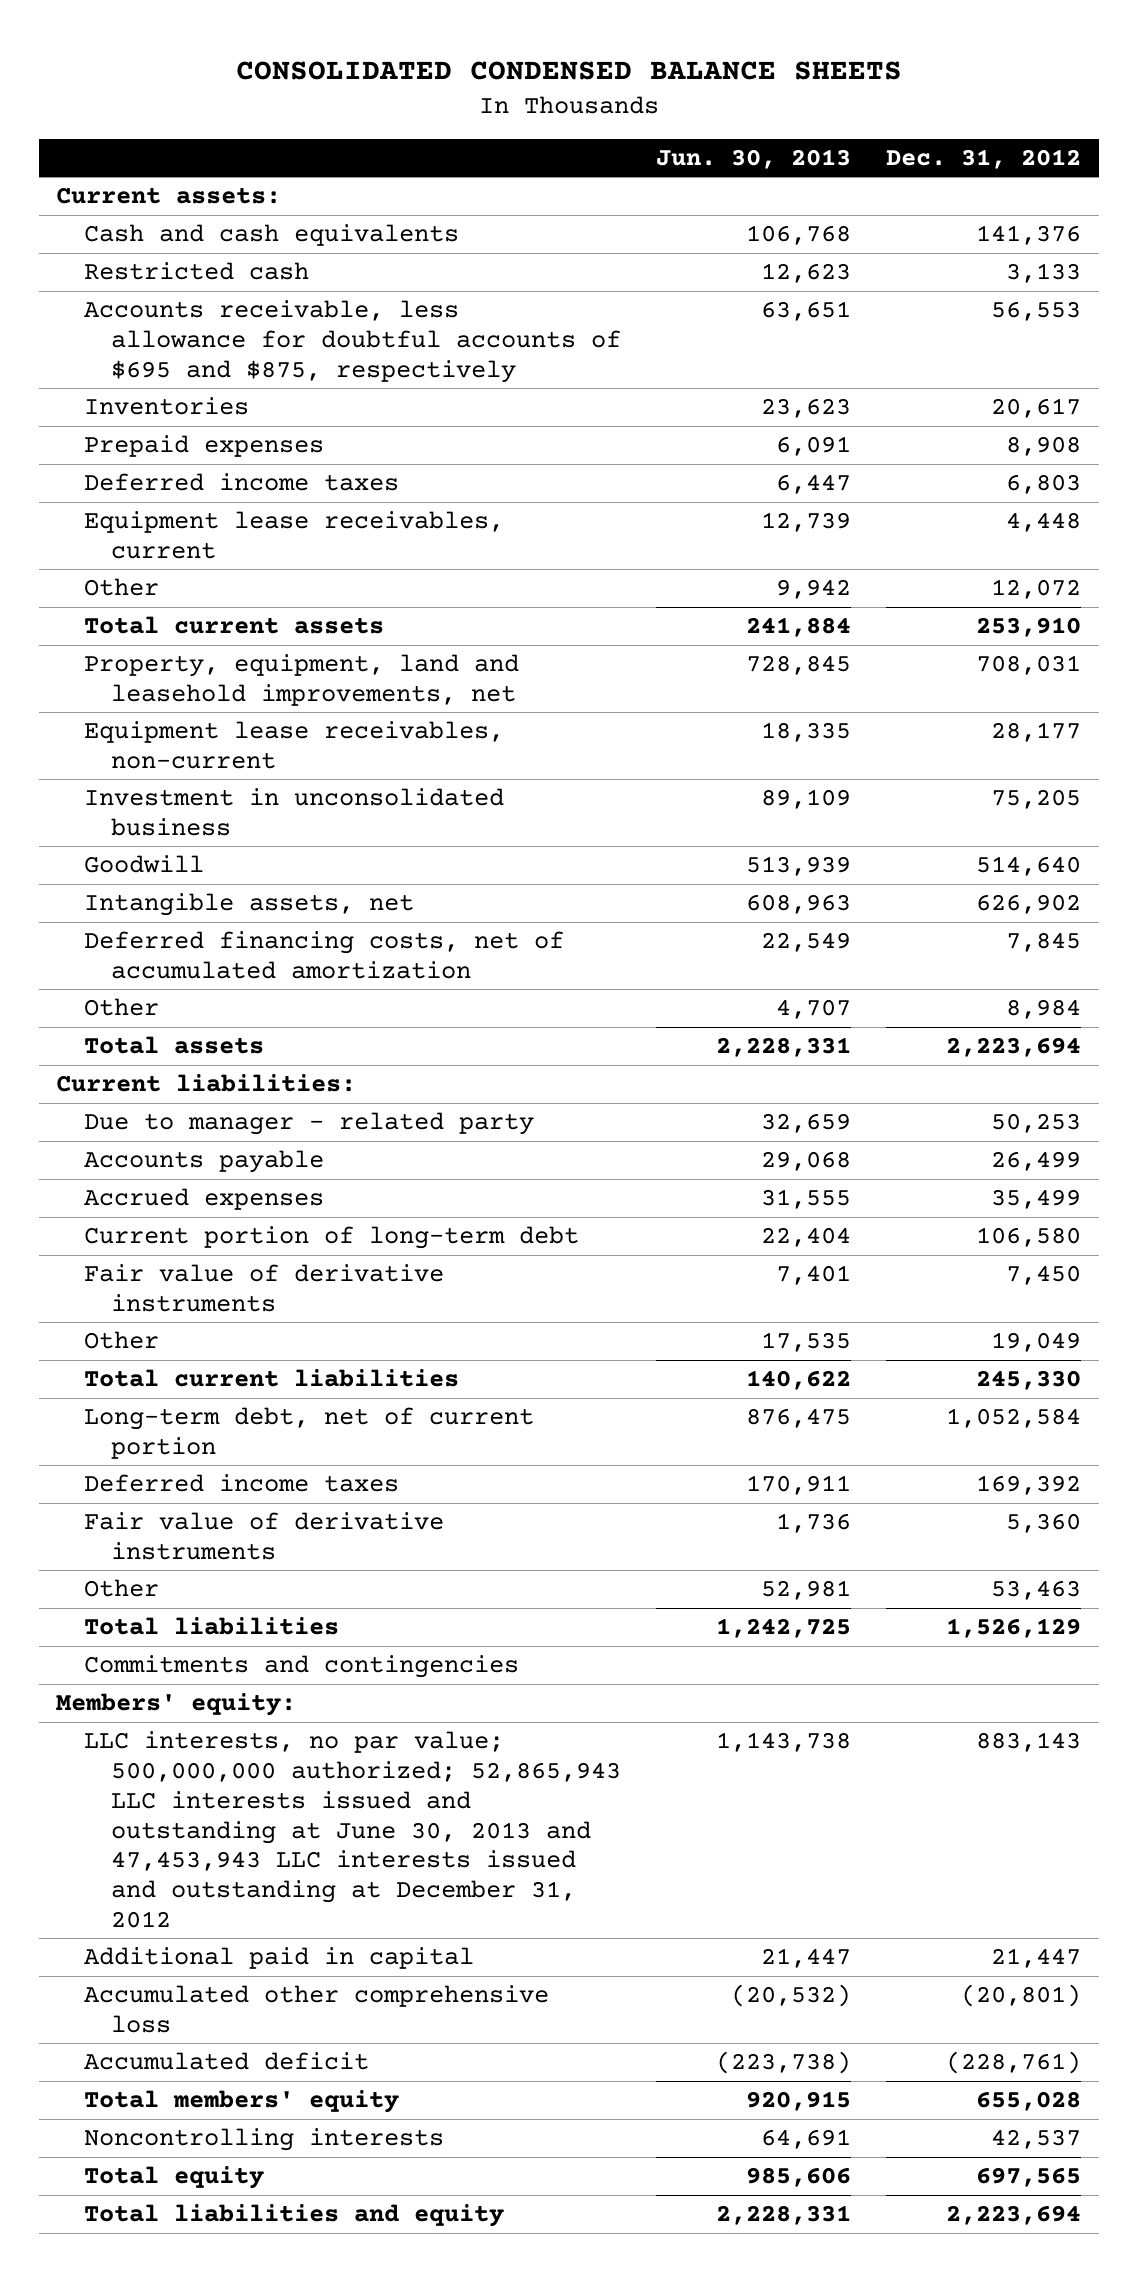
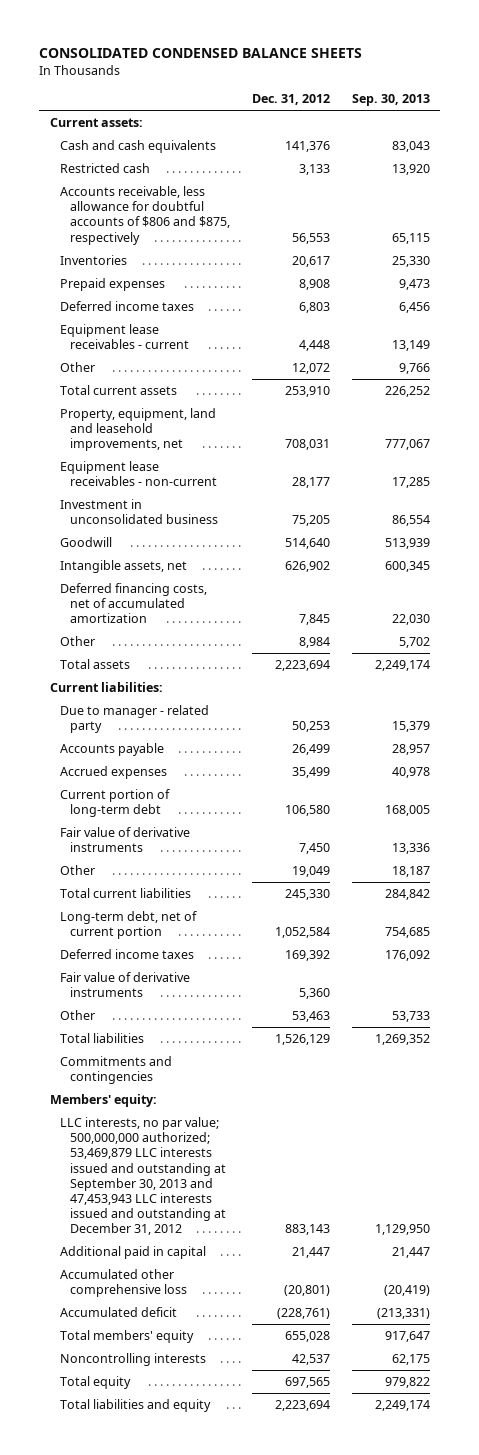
- | Jun. 30, 2013 | Dec. 31, 2012
+ | Dec. 31, 2012 | Sep. 30, 2013
- Accounts receivable, less allowance for doubtful accounts of $695 and $875, respectively | 63,651 | 56,553
+ Accounts receivable, less allowance for doubtful accounts of $806 and $875, respectively | 56,553 | 65,115
- Equipment lease receivables, current | 12,739 | 4,448
+ Equipment lease receivables - current | 4,448 | 13,149
- Equipment lease receivables, non-current | 18,335 | 28,177
+ Equipment lease receivables - non-current | 28,177 | 17,285
- LLC interests, no par value; 500,000,000 authorized; 52,865,943 LLC interests issued and outstanding at June 30, 2013 and 47,453,943 LLC interests issued and outstanding at December 31, 2012 | 1,143,738 | 883,143
+ LLC interests, no par value; 500,000,000 authorized; 53,469,879 LLC interests issued and outstanding at September 30, 2013 and 47,453,943 LLC interests issued and outstanding at December 31, 2012 | 883,143 | 1,129,950

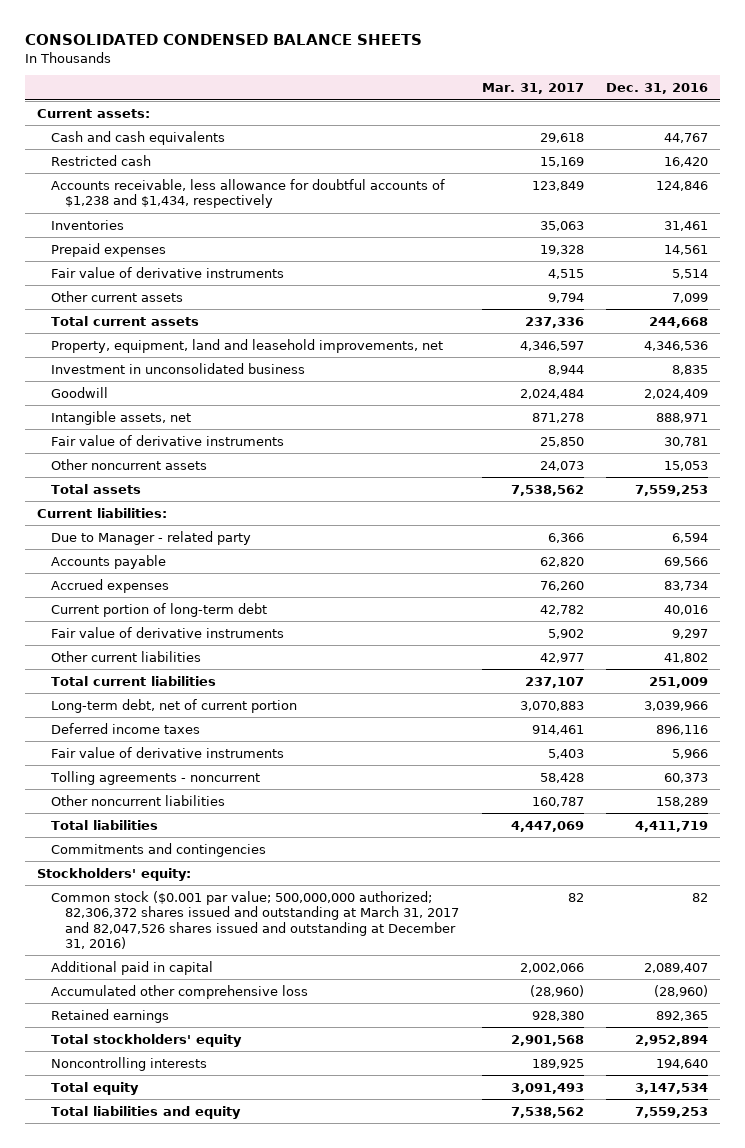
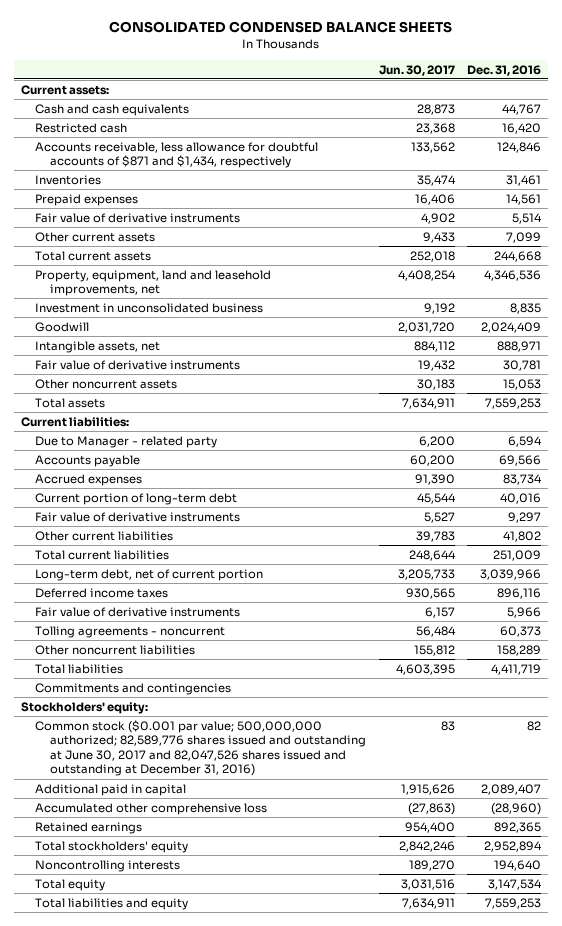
- | Mar. 31, 2017 | Dec. 31, 2016
+ | Jun. 30, 2017 | Dec. 31, 2016
- Accounts receivable, less allowance for doubtful accounts of $1,238 and $1,434, respectively | 123,849 | 124,846
+ Accounts receivable, less allowance for doubtful accounts of $871 and $1,434, respectively | 133,562 | 124,846
- Common stock ($0.001 par value; 500,000,000 authorized; 82,306,372 shares issued and outstanding at March 31, 2017 and 82,047,526 shares issued and outstanding at December 31, 2016) | 82 | 82
+ Common stock ($0.001 par value; 500,000,000 authorized; 82,589,776 shares issued and outstanding at June 30, 2017 and 82,047,526 shares issued and outstanding at December 31, 2016) | 83 | 82

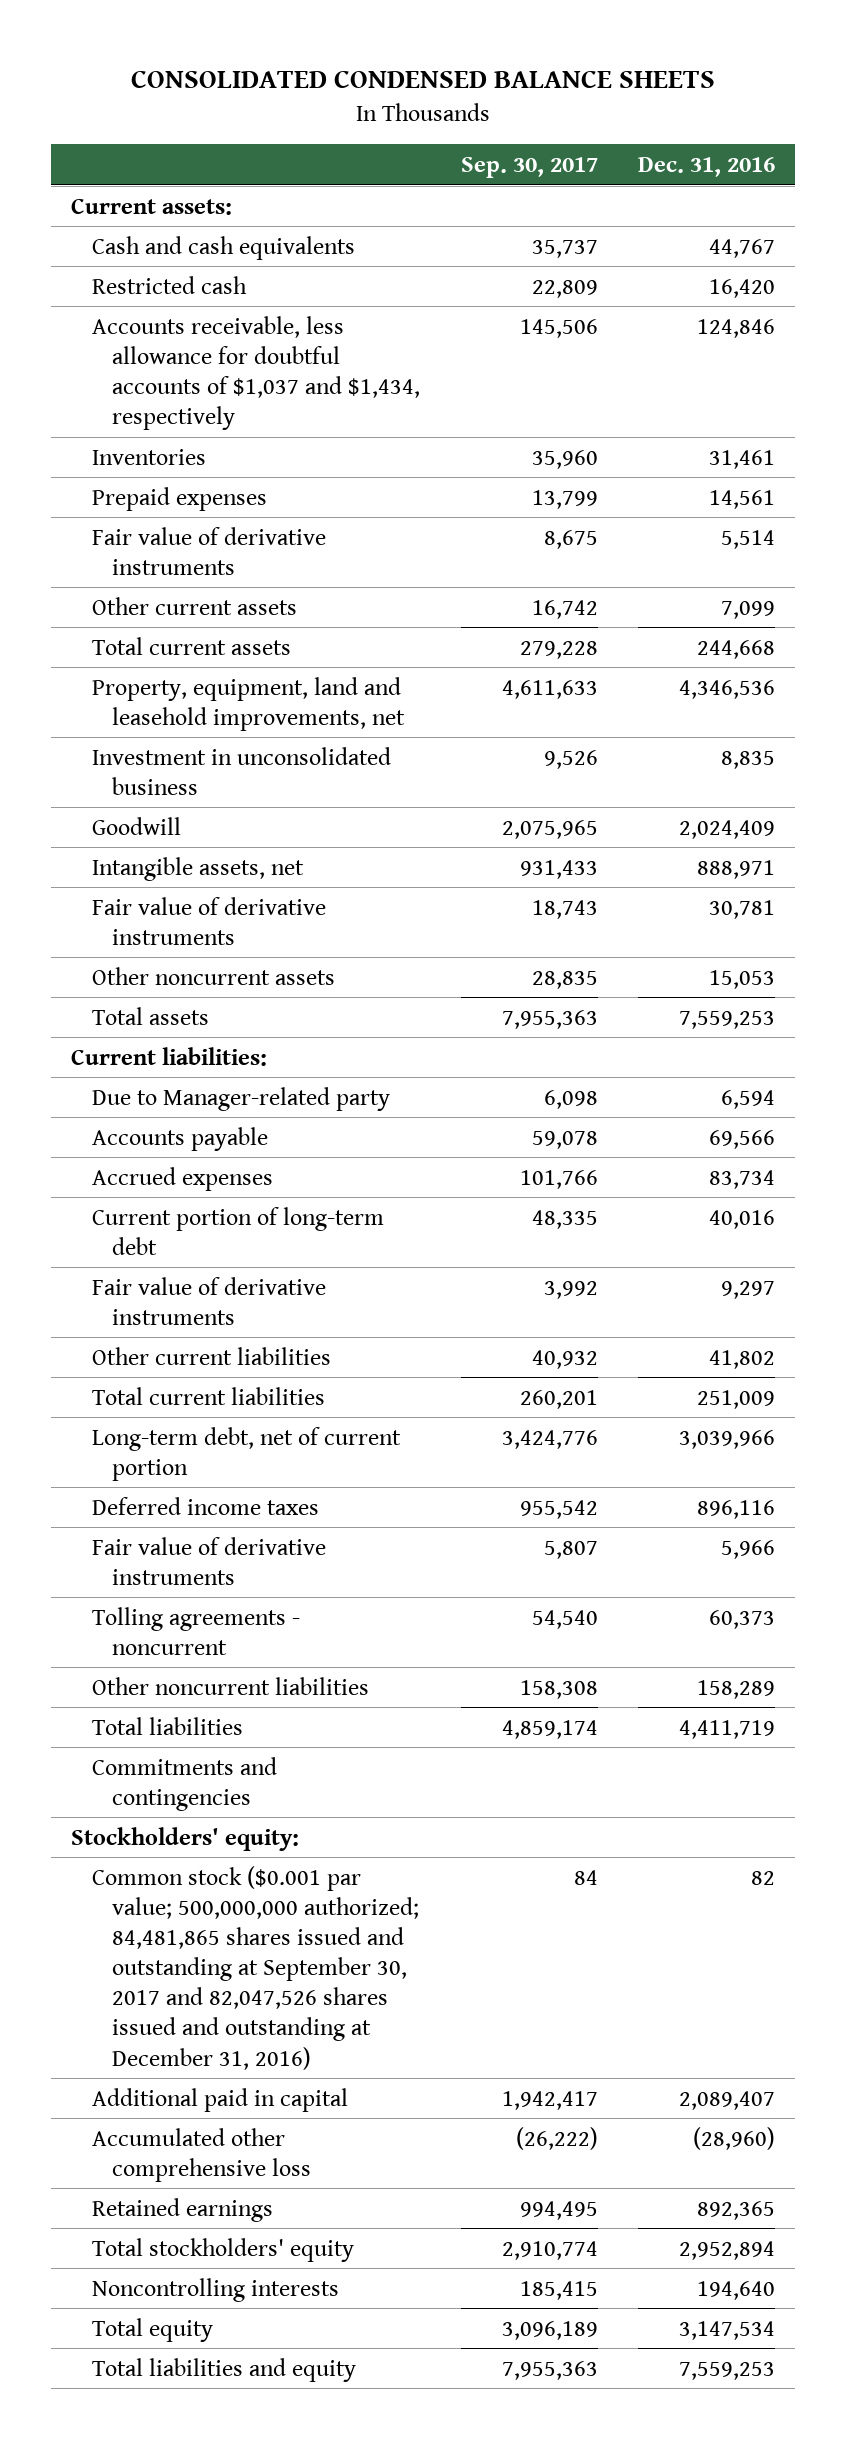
- | Jun. 30, 2017 | Dec. 31, 2016
+ | Sep. 30, 2017 | Dec. 31, 2016
- Accounts receivable, less allowance for doubtful accounts of $871 and $1,434, respectively | 133,562 | 124,846
+ Accounts receivable, less allowance for doubtful accounts of $1,037 and $1,434, respectively | 145,506 | 124,846
- Due to Manager - related party | 6,200 | 6,594
+ Due to Manager-related party | 6,098 | 6,594
- Common stock ($0.001 par value; 500,000,000 authorized; 82,589,776 shares issued and outstanding at June 30, 2017 and 82,047,526 shares issued and outstanding at December 31, 2016) | 83 | 82
+ Common stock ($0.001 par value; 500,000,000 authorized; 84,481,865 shares issued and outstanding at September 30, 2017 and 82,047,526 shares issued and outstanding at December 31, 2016) | 84 | 82

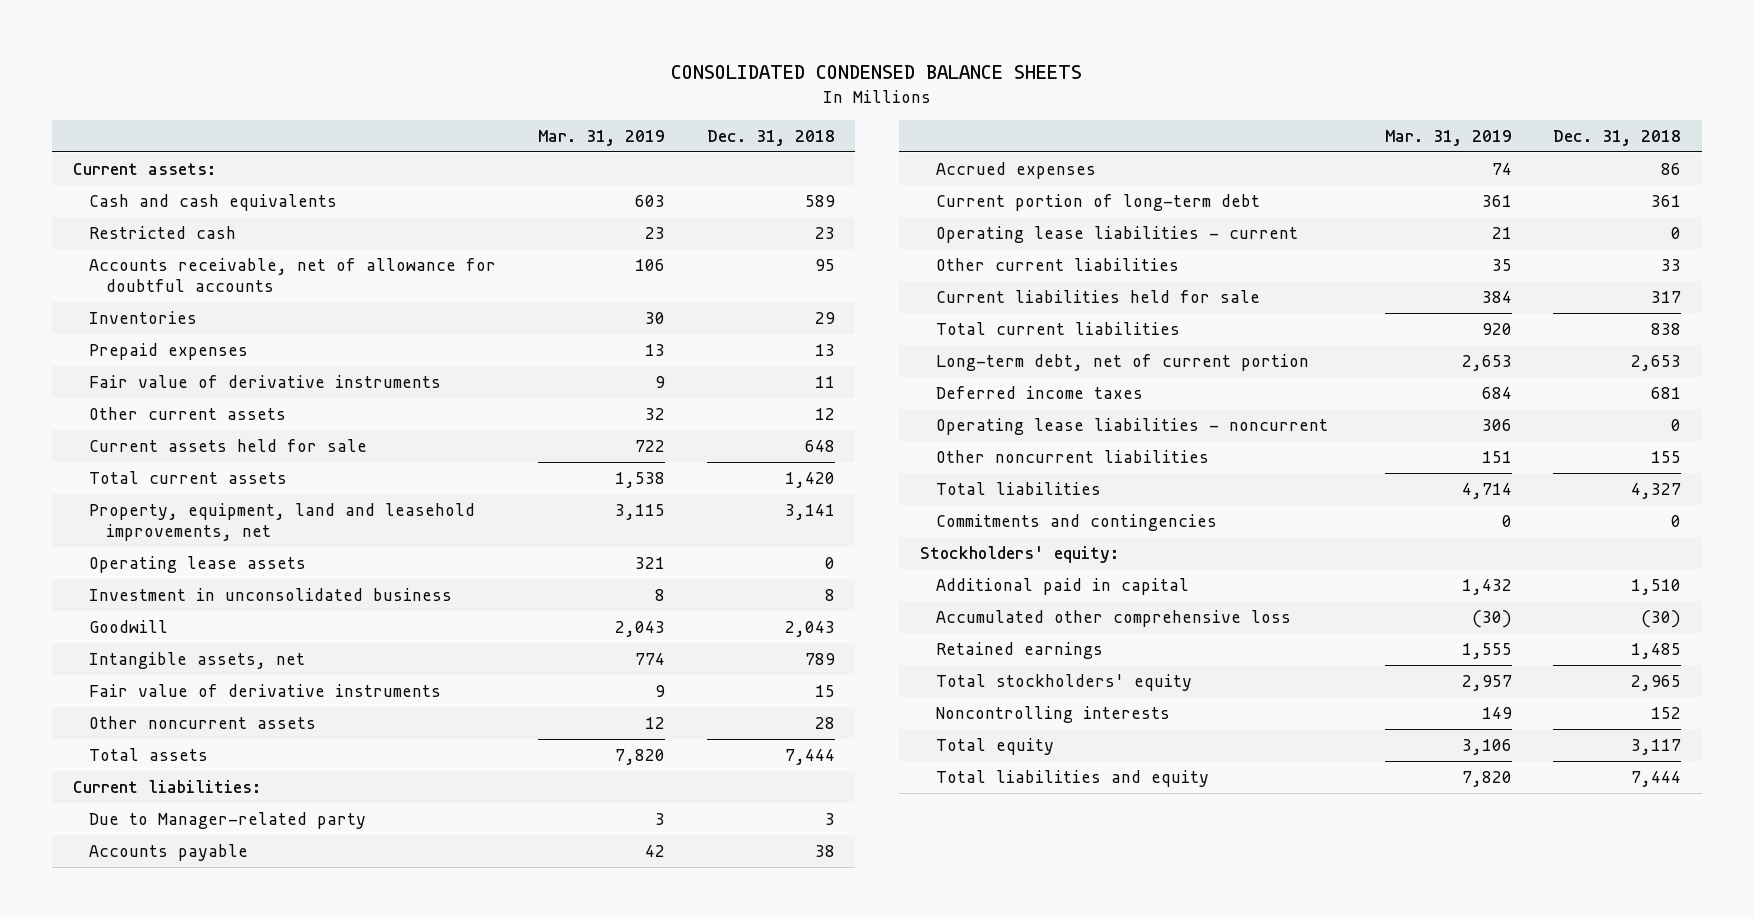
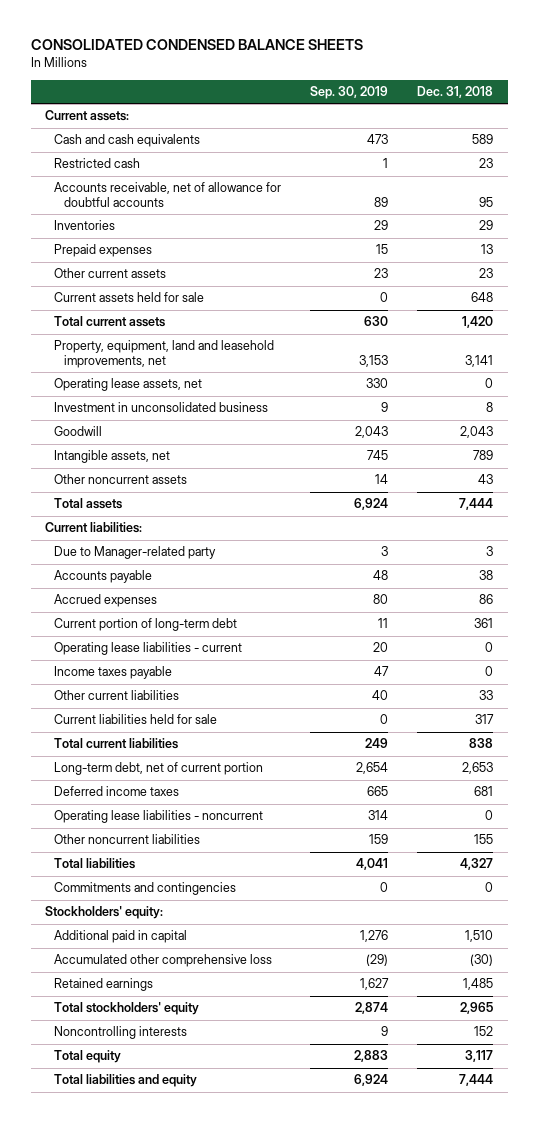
- | Mar. 31, 2019 | Dec. 31, 2018
+ | Sep. 30, 2019 | Dec. 31, 2018
- Fair value of derivative instruments | 9 | 11
- Other current assets | 32 | 12
+ Other current assets | 23 | 23
- Operating lease assets | 321 | 0
+ Operating lease assets, net | 330 | 0
- Fair value of derivative instruments | 9 | 15
- Other noncurrent assets | 12 | 28
+ Other noncurrent assets | 14 | 43
+ Income taxes payable | 47 | 0

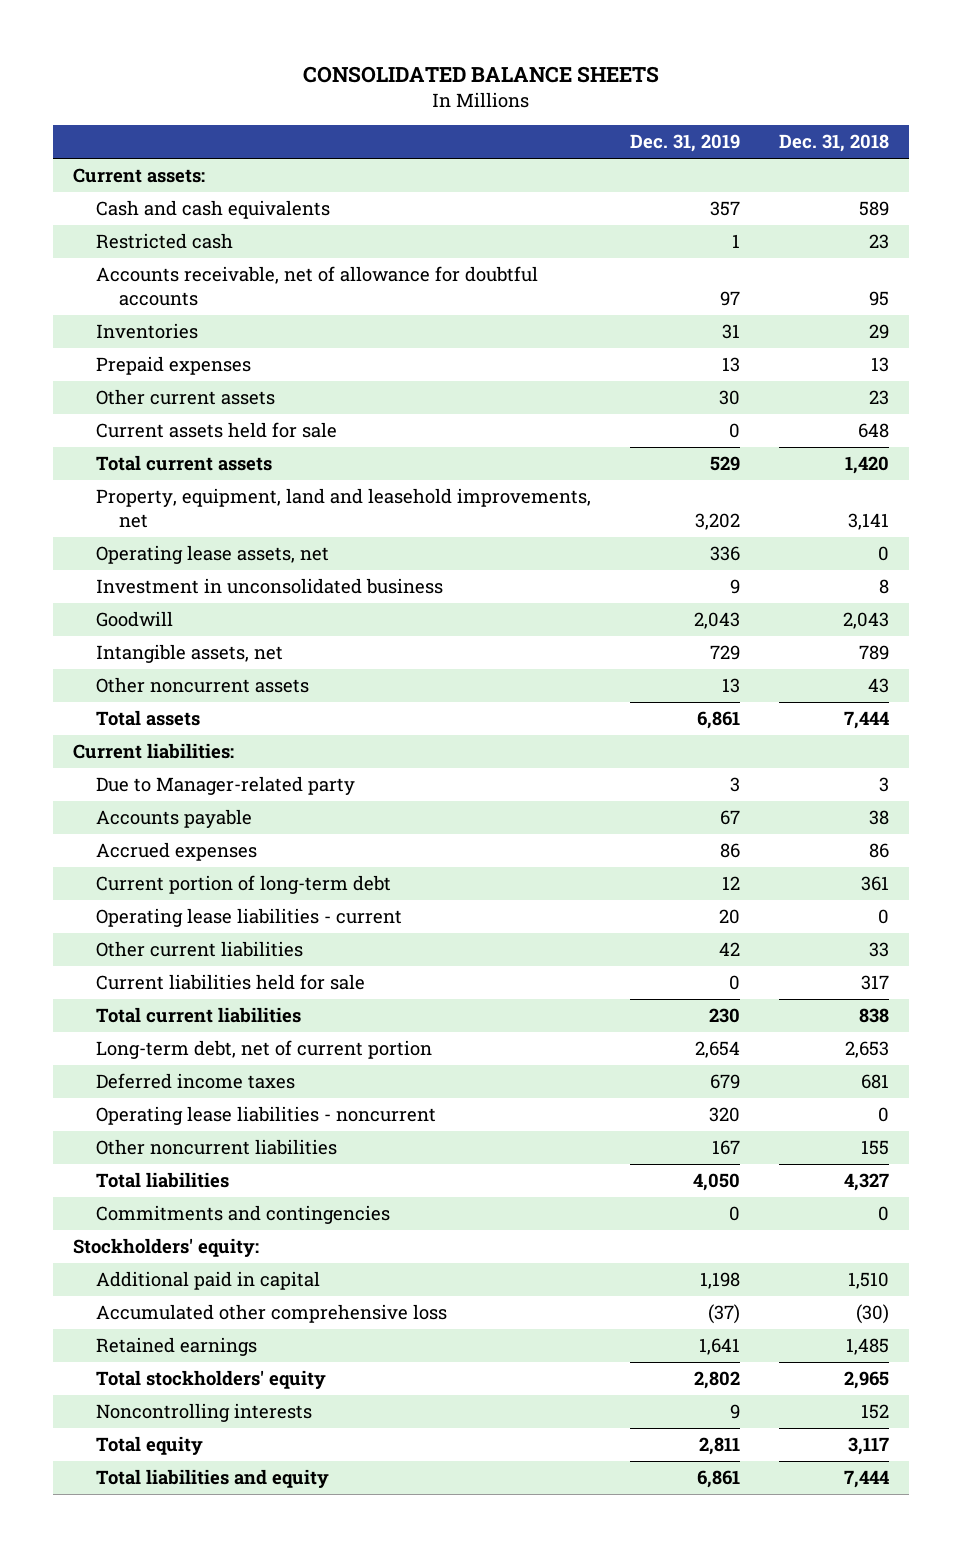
- CONSOLIDATED CONDENSED BALANCE SHEETS
+ CONSOLIDATED BALANCE SHEETS
- | Sep. 30, 2019 | Dec. 31, 2018
+ | Dec. 31, 2019 | Dec. 31, 2018
- Income taxes payable | 47 | 0

